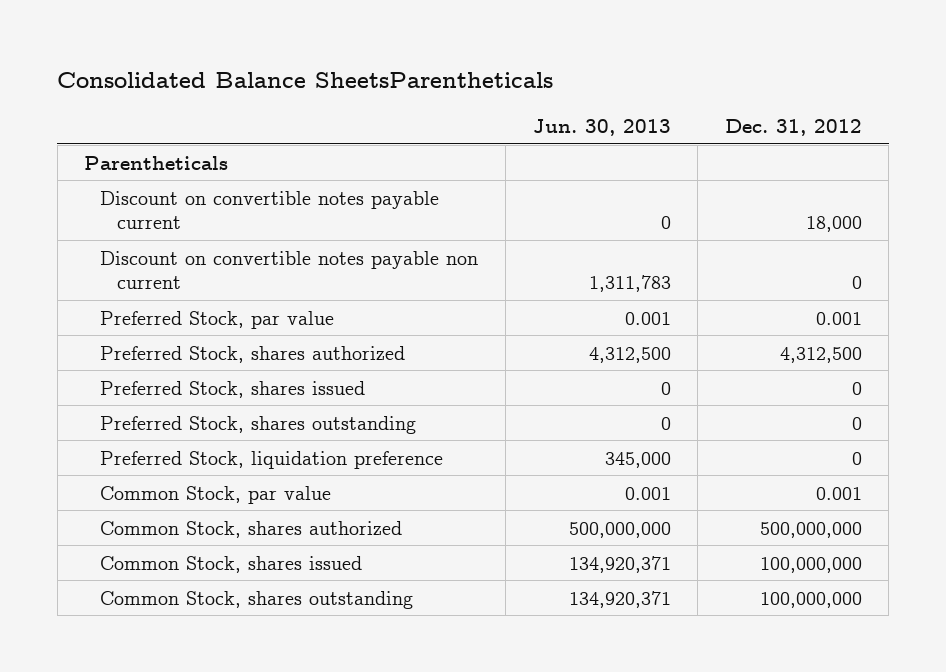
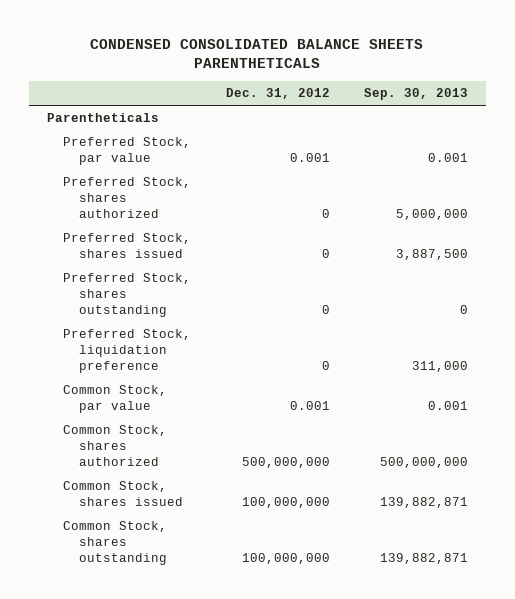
- Consolidated Balance SheetsParentheticals
+ CONDENSED CONSOLIDATED BALANCE SHEETS PARENTHETICALS
- | Jun. 30, 2013 | Dec. 31, 2012
+ | Dec. 31, 2012 | Sep. 30, 2013
- Discount on convertible notes payable current | 0 | 18,000
- Discount on convertible notes payable non current | 1,311,783 | 0
- Preferred Stock, shares authorized | 4,312,500 | 4,312,500
+ Preferred Stock, shares authorized | 0 | 5,000,000

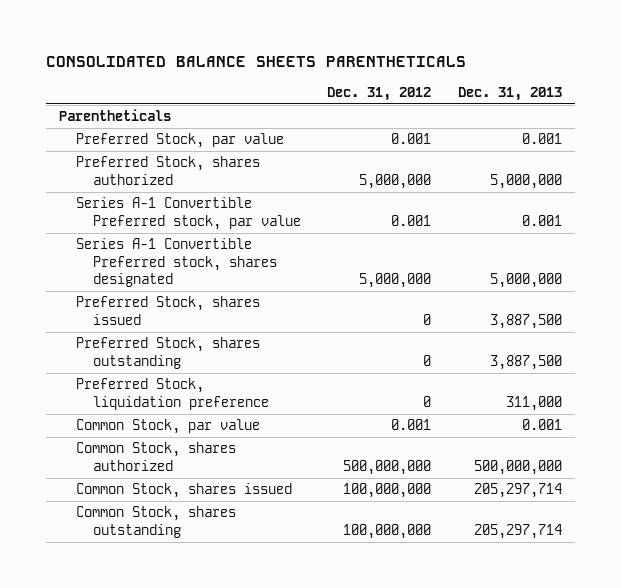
- CONDENSED CONSOLIDATED BALANCE SHEETS PARENTHETICALS
+ CONSOLIDATED BALANCE SHEETS PARENTHETICALS
- | Dec. 31, 2012 | Sep. 30, 2013
+ | Dec. 31, 2012 | Dec. 31, 2013
- Preferred Stock, shares authorized | 0 | 5,000,000
+ Preferred Stock, shares authorized | 5,000,000 | 5,000,000
+ Series A-1 Convertible Preferred stock, par value | 0.001 | 0.001
+ Series A-1 Convertible Preferred stock, shares designated | 5,000,000 | 5,000,000

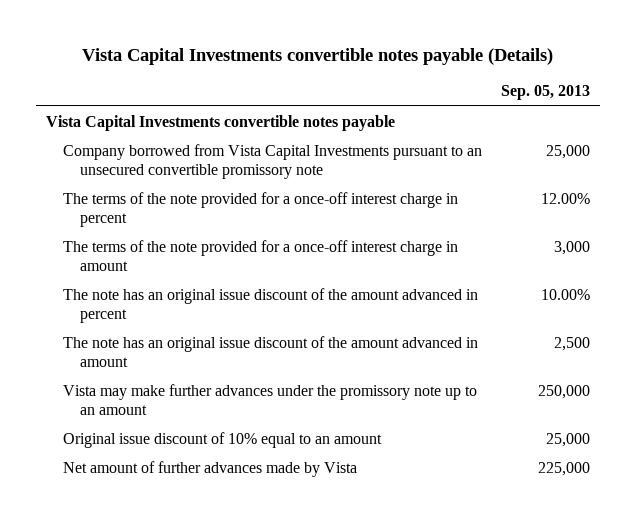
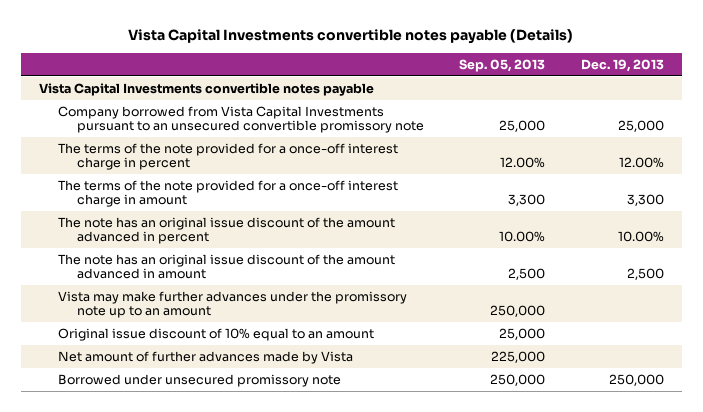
- | Sep. 05, 2013
+ | Sep. 05, 2013 | Dec. 19, 2013
- The terms of the note provided for a once-off interest charge in amount | 3,000
+ The terms of the note provided for a once-off interest charge in amount | 3,300 | 3,300
+ Borrowed under unsecured promissory note | 250,000 | 250,000

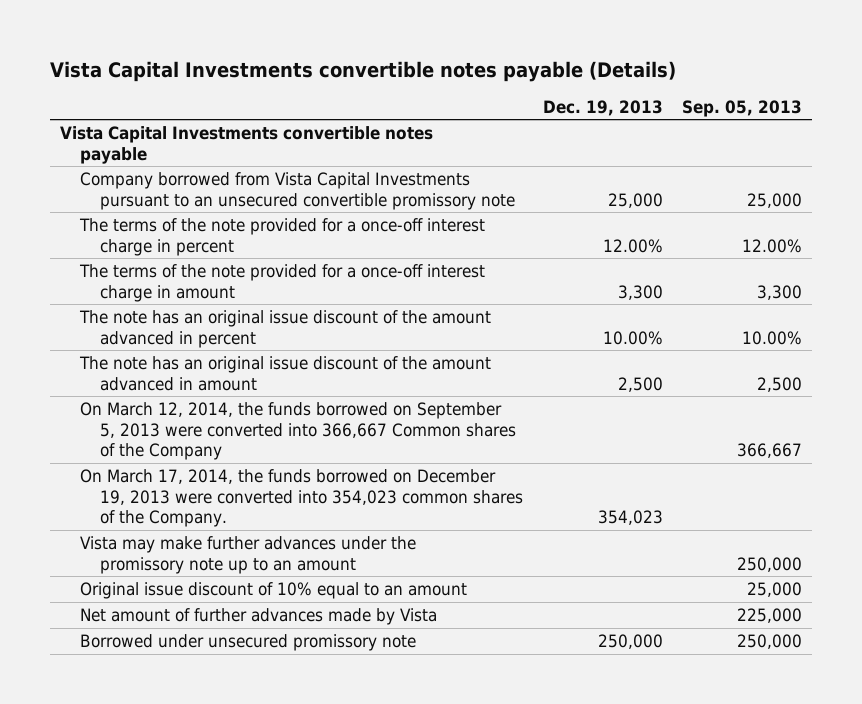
- | Sep. 05, 2013 | Dec. 19, 2013
+ | Dec. 19, 2013 | Sep. 05, 2013
+ On March 12, 2014, the funds borrowed on September 5, 2013 were converted into 366,667 Common shares of the Company | | 366,667
+ On March 17, 2014, the funds borrowed on December 19, 2013 were converted into 354,023 common shares of the Company. | 354,023 |

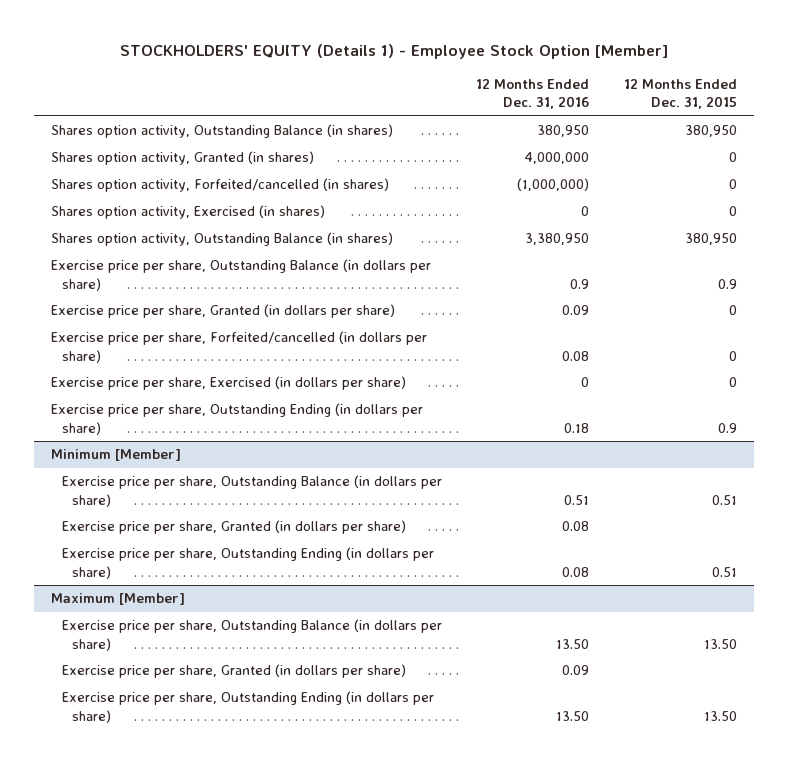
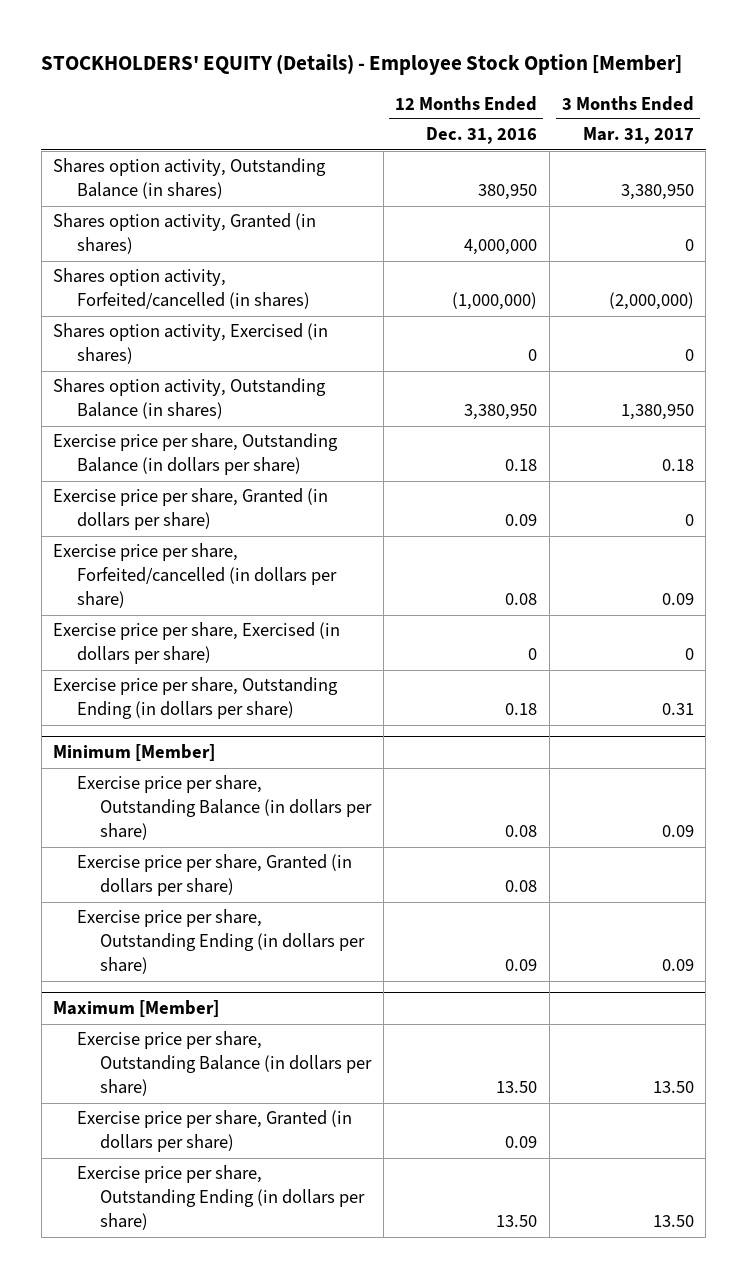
- STOCKHOLDERS' EQUITY (Details 1) - Employee Stock Option [Member]
+ STOCKHOLDERS' EQUITY (Details) - Employee Stock Option [Member]
- | 12 Months Ended Dec. 31, 2016 | 12 Months Ended Dec. 31, 2015
+ | 12 Months Ended Dec. 31, 2016 | 3 Months Ended Mar. 31, 2017
- Exercise price per share, Outstanding Balance (in dollars per share) | 0.9 | 0.9
+ Exercise price per share, Outstanding Balance (in dollars per share) | 0.18 | 0.18
@ Minimum [Member]
- Exercise price per share, Outstanding Balance (in dollars per share) | 0.51 | 0.51
+ Exercise price per share, Outstanding Balance (in dollars per share) | 0.08 | 0.09
- Exercise price per share, Outstanding Ending (in dollars per share) | 0.08 | 0.51
+ Exercise price per share, Outstanding Ending (in dollars per share) | 0.09 | 0.09

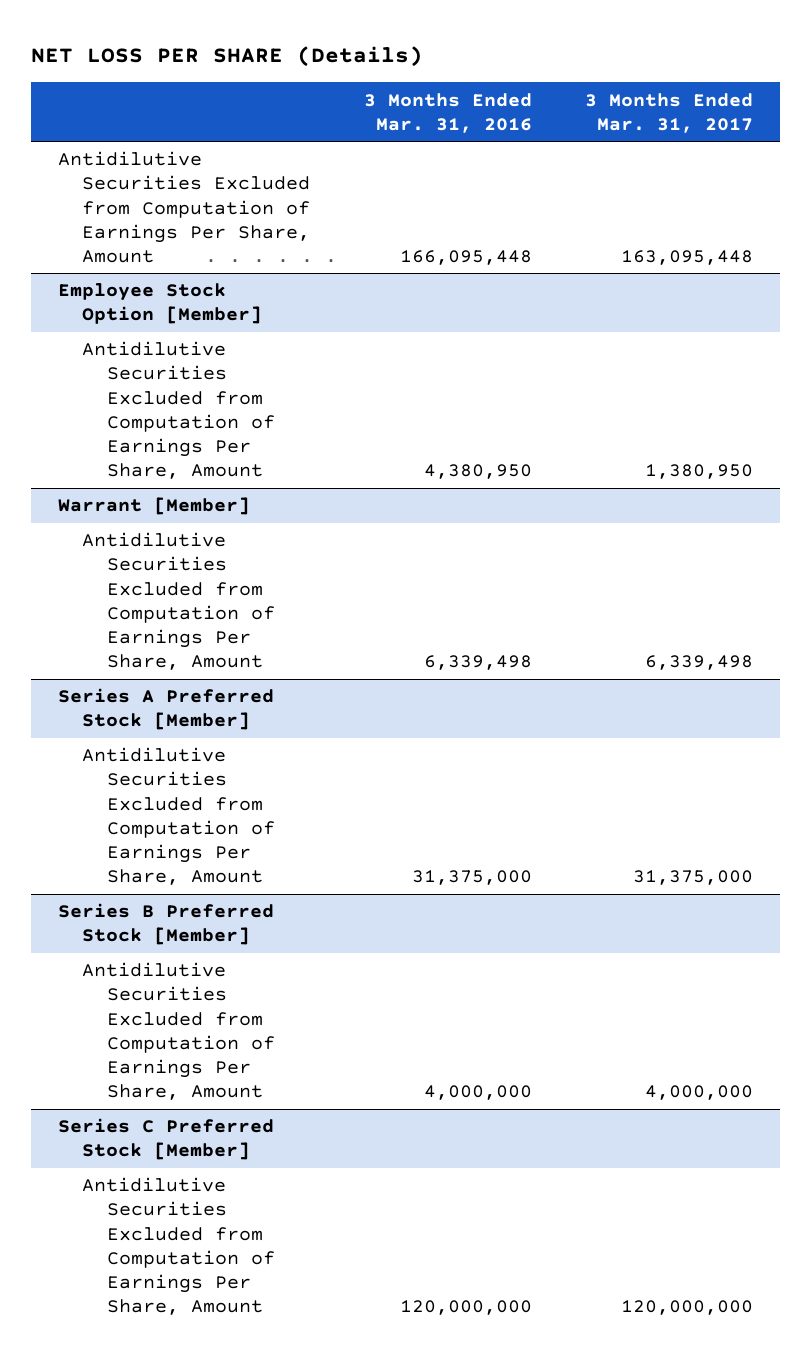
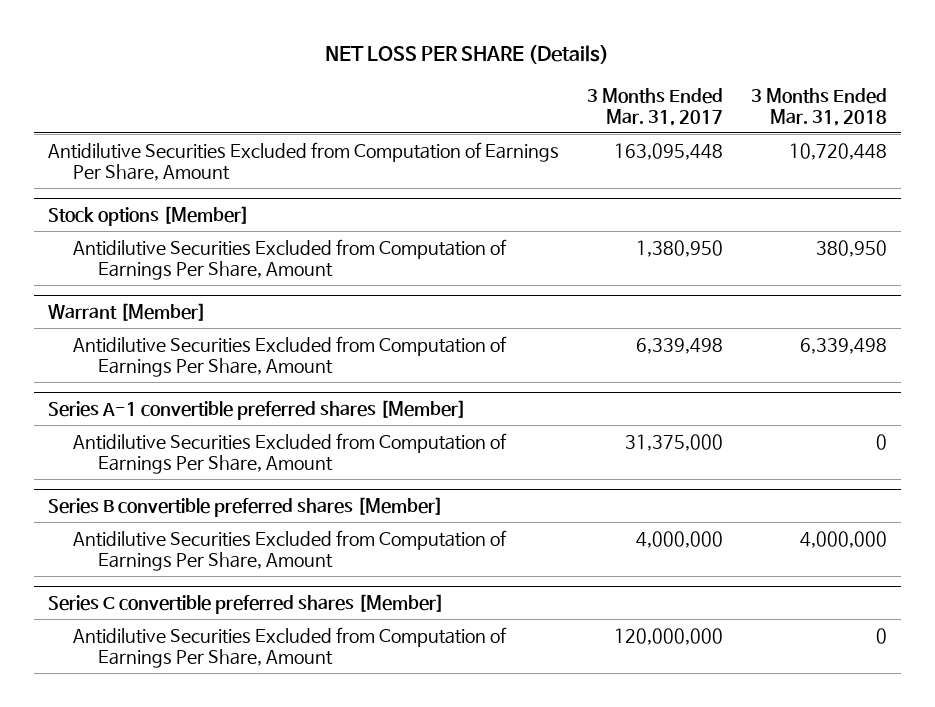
- | 3 Months Ended Mar. 31, 2016 | 3 Months Ended Mar. 31, 2017
+ | 3 Months Ended Mar. 31, 2017 | 3 Months Ended Mar. 31, 2018
- Employee Stock Option [Member]
+ Stock options [Member]
- Series A Preferred Stock [Member]
+ Series A-1 convertible preferred shares [Member]
- Series B Preferred Stock [Member]
+ Series B convertible preferred shares [Member]
- Series C Preferred Stock [Member]
+ Series C convertible preferred shares [Member]

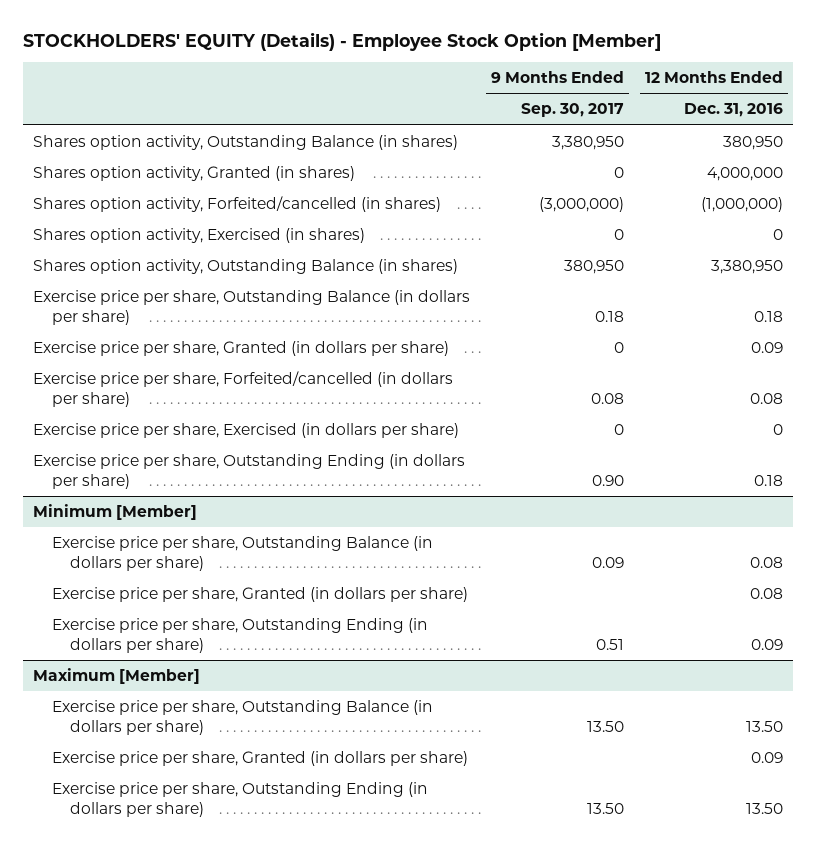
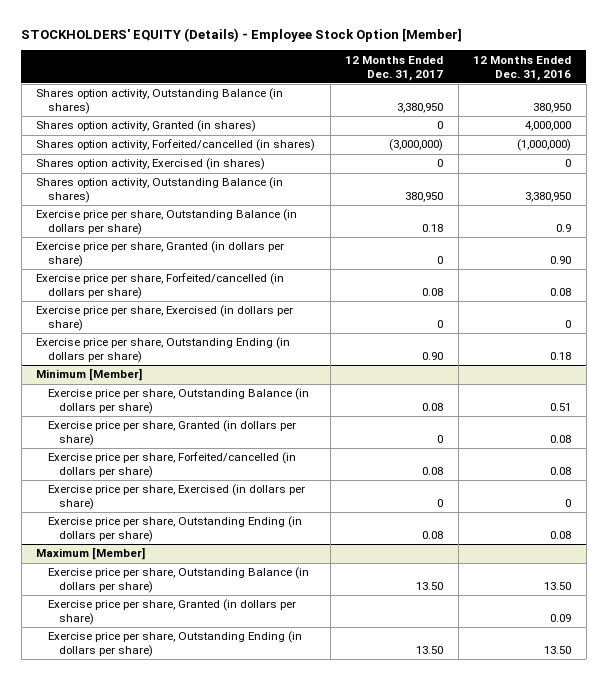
- | 9 Months Ended Sep. 30, 2017 | 12 Months Ended Dec. 31, 2016
+ | 12 Months Ended Dec. 31, 2017 | 12 Months Ended Dec. 31, 2016
- Exercise price per share, Outstanding Balance (in dollars per share) | 0.18 | 0.18
- Exercise price per share, Granted (in dollars per share) | 0 | 0.09
+ Exercise price per share, Outstanding Balance (in dollars per share) | 0.18 | 0.9
+ Exercise price per share, Granted (in dollars per share) | 0 | 0.90
@ Minimum [Member]
- Exercise price per share, Outstanding Balance (in dollars per share) | 0.09 | 0.08
+ Exercise price per share, Outstanding Balance (in dollars per share) | 0.08 | 0.51
- Exercise price per share, Outstanding Ending (in dollars per share) | 0.51 | 0.09
+ Exercise price per share, Forfeited/cancelled (in dollars per share) | 0.08 | 0.08
+ Exercise price per share, Exercised (in dollars per share) | 0 | 0
+ Exercise price per share, Outstanding Ending (in dollars per share) | 0.08 | 0.08

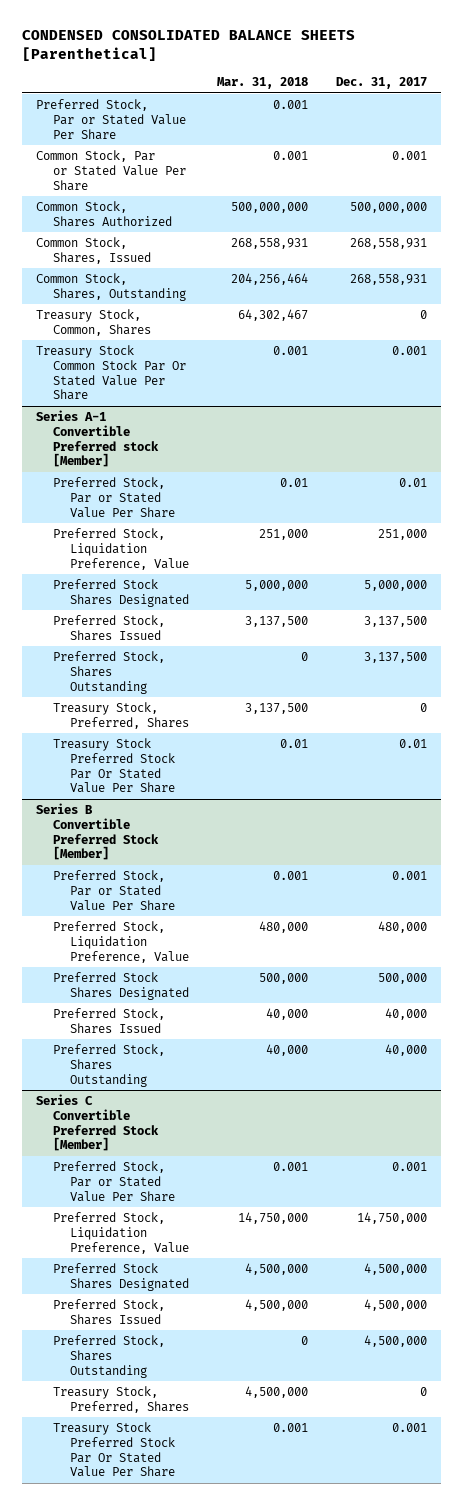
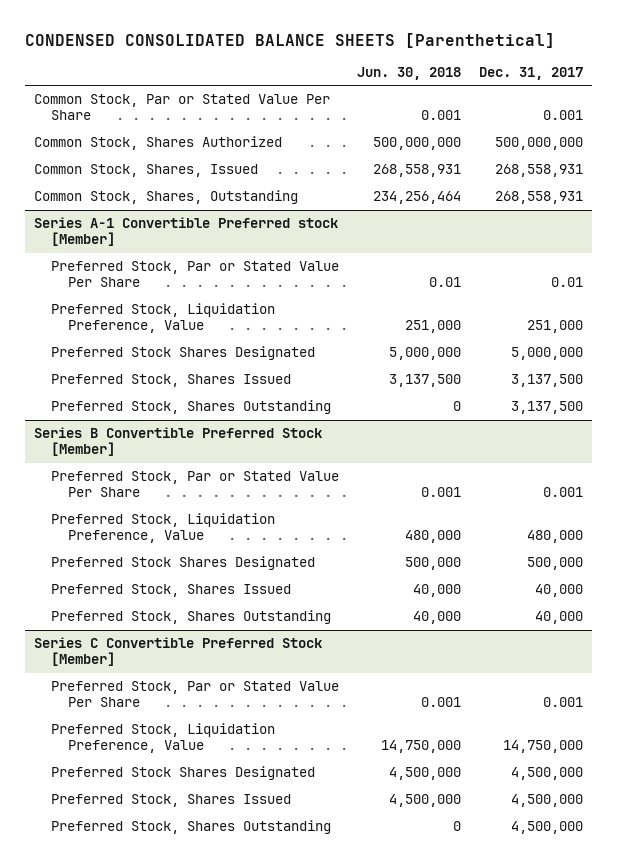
- | Mar. 31, 2018 | Dec. 31, 2017
+ | Jun. 30, 2018 | Dec. 31, 2017
- Preferred Stock, Par or Stated Value Per Share | 0.001 |
- Treasury Stock, Common, Shares | 64,302,467 | 0
- Treasury Stock Common Stock Par Or Stated Value Per Share | 0.001 | 0.001
@ Series A-1 Convertible Preferred stock [Member]
- Treasury Stock, Preferred, Shares | 3,137,500 | 0
- Treasury Stock Preferred Stock Par Or Stated Value Per Share | 0.01 | 0.01
@ Series C Convertible Preferred Stock [Member]
- Treasury Stock, Preferred, Shares | 4,500,000 | 0
- Treasury Stock Preferred Stock Par Or Stated Value Per Share | 0.001 | 0.001

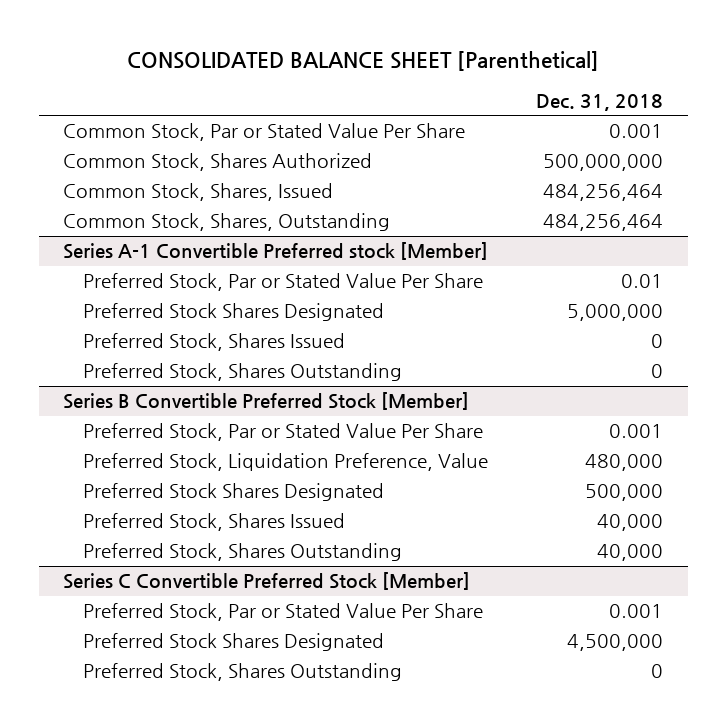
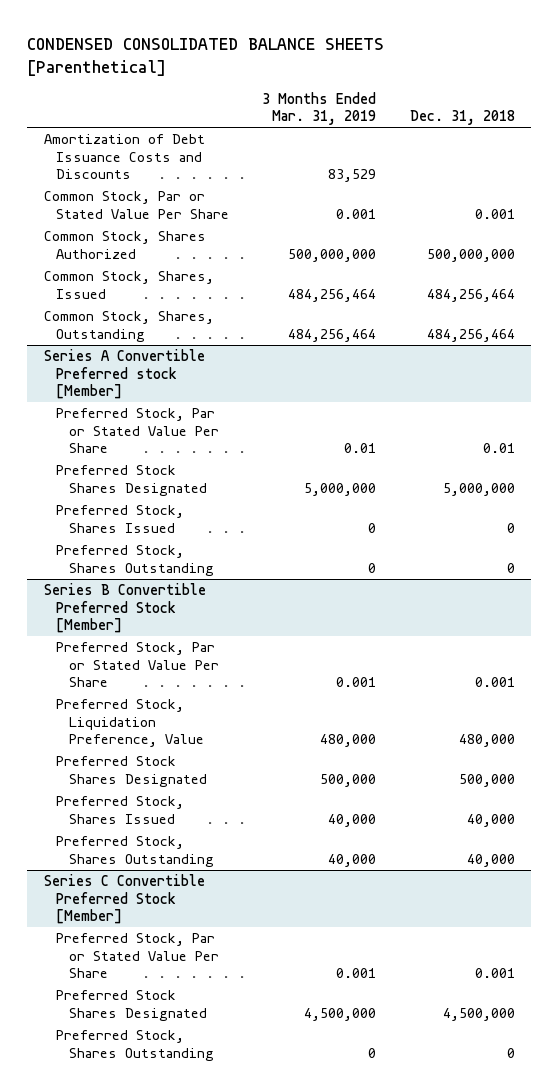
- CONSOLIDATED BALANCE SHEET [Parenthetical]
+ CONDENSED CONSOLIDATED BALANCE SHEETS [Parenthetical]
- | Dec. 31, 2018
+ | 3 Months Ended Mar. 31, 2019 | Dec. 31, 2018
+ Amortization of Debt Issuance Costs and Discounts | 83,529 |
- Series A-1 Convertible Preferred stock [Member]
+ Series A Convertible Preferred stock [Member]

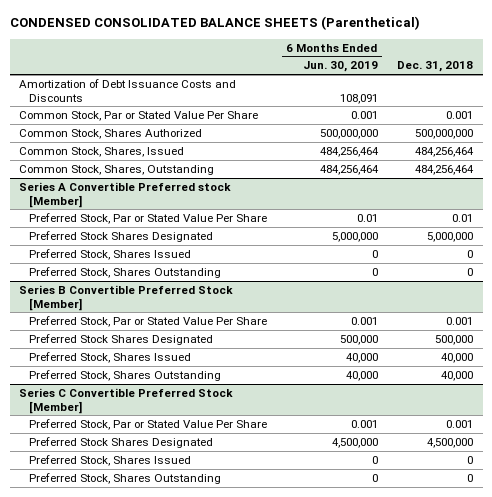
- CONDENSED CONSOLIDATED BALANCE SHEETS [Parenthetical]
+ CONDENSED CONSOLIDATED BALANCE SHEETS (Parenthetical)
- | 3 Months Ended Mar. 31, 2019 | Dec. 31, 2018
+ | 6 Months Ended Jun. 30, 2019 | Dec. 31, 2018
@ Series B Convertible Preferred Stock [Member]
- Preferred Stock, Liquidation Preference, Value | 480,000 | 480,000
@ Series C Convertible Preferred Stock [Member]
+ Preferred Stock, Shares Issued | 0 | 0

